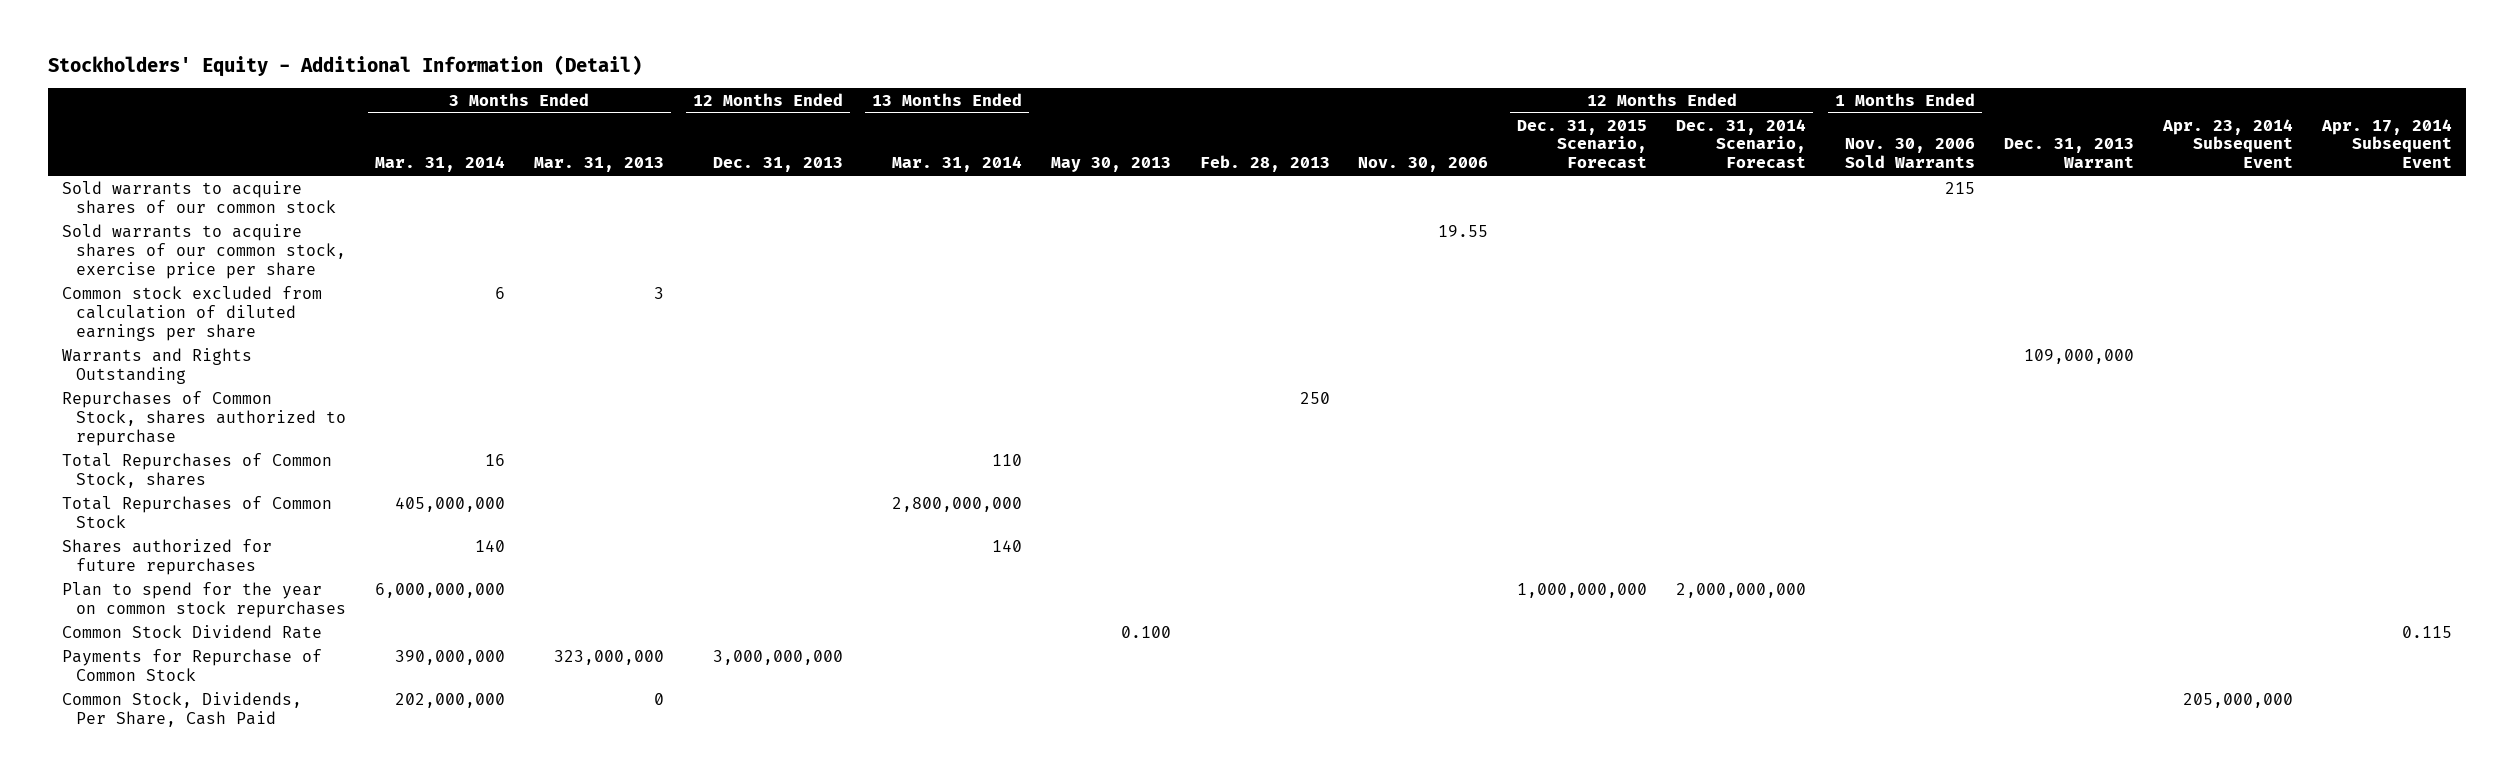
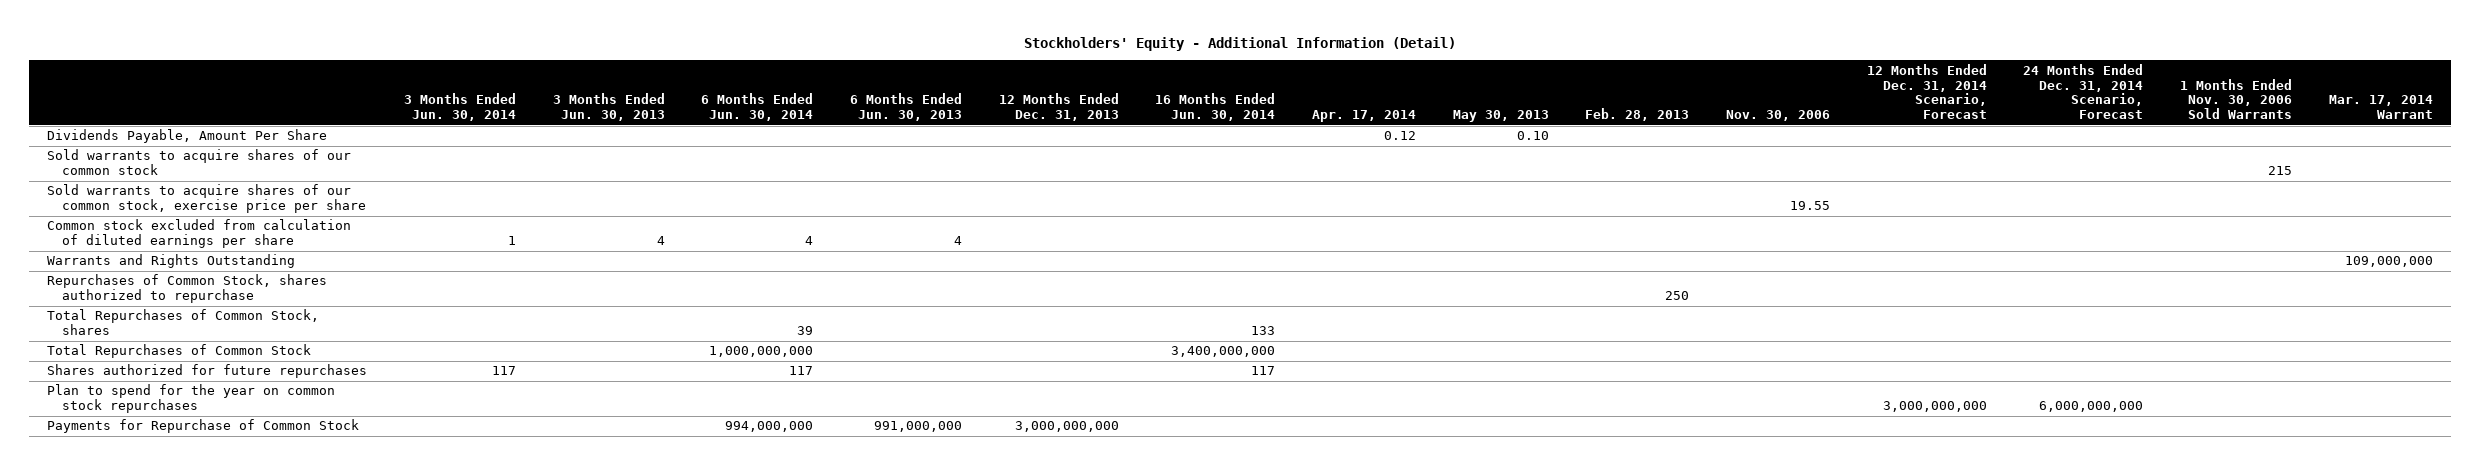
- | 3 Months Ended Mar. 31, 2014 | 3 Months Ended Mar. 31, 2013 | 12 Months Ended Dec. 31, 2013 | 13 Months Ended Mar. 31, 2014 | May 30, 2013 | Feb. 28, 2013 | Nov. 30, 2006 | 12 Months Ended Dec. 31, 2015 Scenario, Forecast | 12 Months Ended Dec. 31, 2014 Scenario, Forecast | 1 Months Ended Nov. 30, 2006 Sold Warrants | Dec. 31, 2013 Warrant | Apr. 23, 2014 Subsequent Event | Apr. 17, 2014 Subsequent Event
+ | 3 Months Ended Jun. 30, 2014 | 3 Months Ended Jun. 30, 2013 | 6 Months Ended Jun. 30, 2014 | 6 Months Ended Jun. 30, 2013 | 12 Months Ended Dec. 31, 2013 | 16 Months Ended Jun. 30, 2014 | Apr. 17, 2014 | May 30, 2013 | Feb. 28, 2013 | Nov. 30, 2006 | 12 Months Ended Dec. 31, 2014 Scenario, Forecast | 24 Months Ended Dec. 31, 2014 Scenario, Forecast | 1 Months Ended Nov. 30, 2006 Sold Warrants | Mar. 17, 2014 Warrant
+ Dividends Payable, Amount Per Share | | | | | | | 0.12 | 0.10 | | | | | |
- Plan to spend for the year on common stock repurchases | 6,000,000,000 | | | | | | | 1,000,000,000 | 2,000,000,000 | | | |
- Common Stock Dividend Rate | | | | | 0.100 | | | | | | | | 0.115
+ Plan to spend for the year on common stock repurchases | | | | | | | | | | | 3,000,000,000 | 6,000,000,000 | |
- Common Stock, Dividends, Per Share, Cash Paid | 202,000,000 | 0 | | | | | | | | | | 205,000,000 |

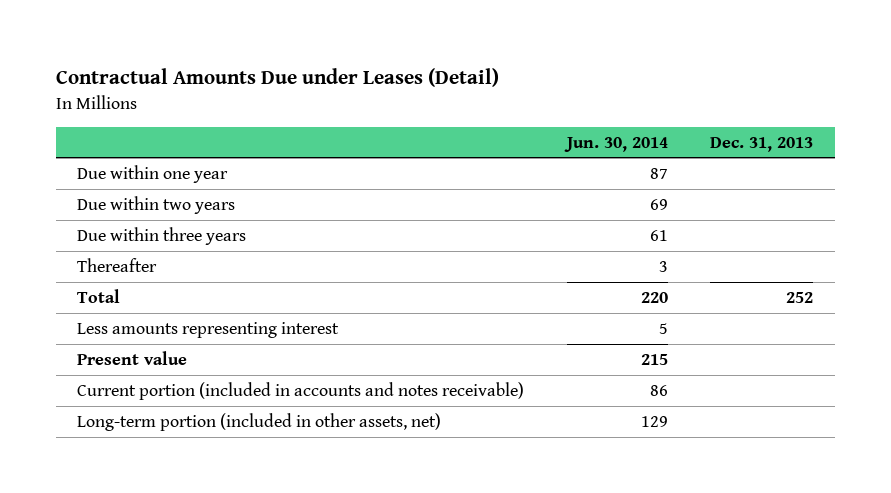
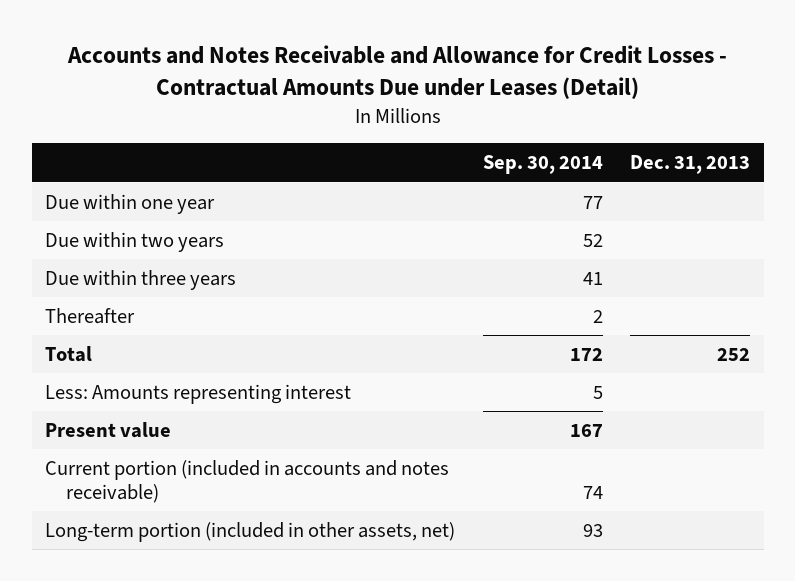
- Contractual Amounts Due under Leases (Detail)
+ Accounts and Notes Receivable and Allowance for Credit Losses - Contractual Amounts Due under Leases (Detail)
- | Jun. 30, 2014 | Dec. 31, 2013
+ | Sep. 30, 2014 | Dec. 31, 2013
- Less amounts representing interest | 5 |
+ Less: Amounts representing interest | 5 |

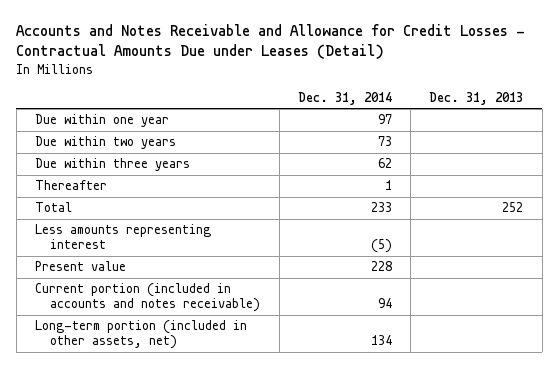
- | Sep. 30, 2014 | Dec. 31, 2013
+ | Dec. 31, 2014 | Dec. 31, 2013
- Less: Amounts representing interest | 5 |
+ Less amounts representing interest | (5) |

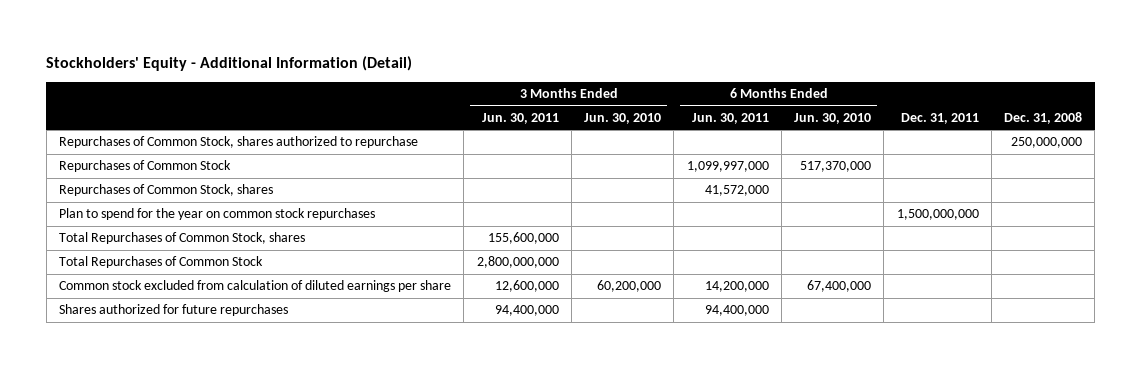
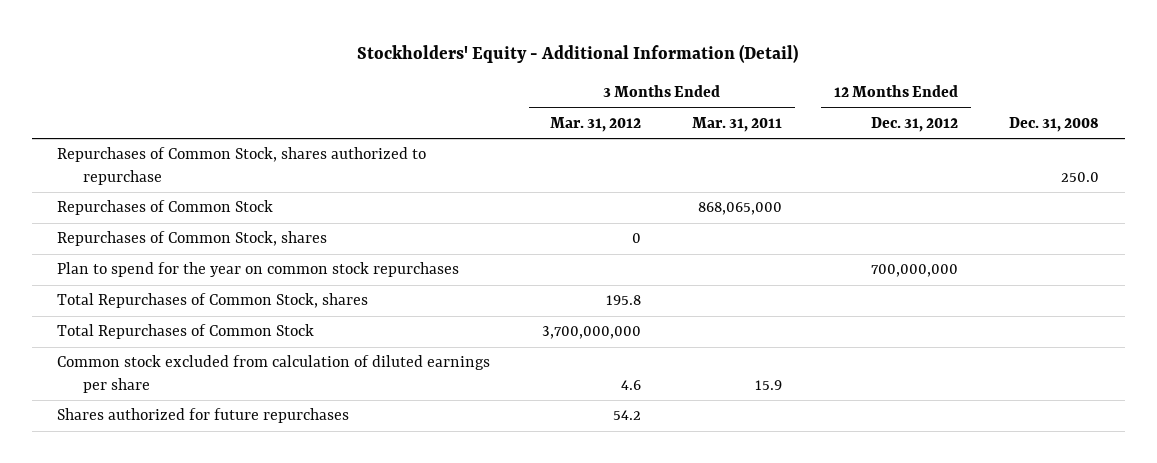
- | 3 Months Ended Jun. 30, 2011 | 3 Months Ended Jun. 30, 2010 | 6 Months Ended Jun. 30, 2011 | 6 Months Ended Jun. 30, 2010 | Dec. 31, 2011 | Dec. 31, 2008
+ | 3 Months Ended Mar. 31, 2012 | 3 Months Ended Mar. 31, 2011 | 12 Months Ended Dec. 31, 2012 | Dec. 31, 2008
- Repurchases of Common Stock, shares authorized to repurchase | | | | | | 250,000,000
+ Repurchases of Common Stock, shares authorized to repurchase | | | | 250.0

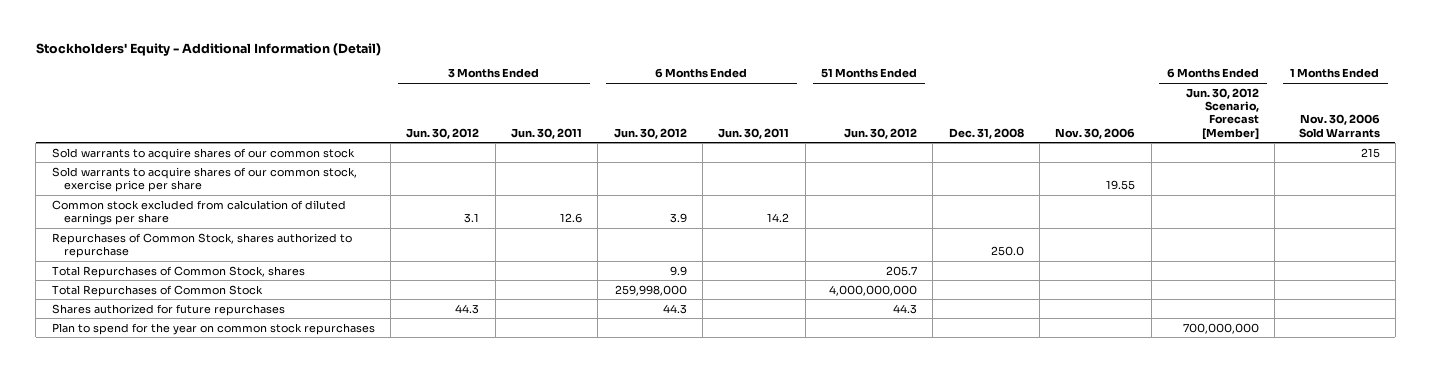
- | 3 Months Ended Mar. 31, 2012 | 3 Months Ended Mar. 31, 2011 | 12 Months Ended Dec. 31, 2012 | Dec. 31, 2008
+ | 3 Months Ended Jun. 30, 2012 | 3 Months Ended Jun. 30, 2011 | 6 Months Ended Jun. 30, 2012 | 6 Months Ended Jun. 30, 2011 | 51 Months Ended Jun. 30, 2012 | Dec. 31, 2008 | Nov. 30, 2006 | 6 Months Ended Jun. 30, 2012 Scenario, Forecast [Member] | 1 Months Ended Nov. 30, 2006 Sold Warrants
+ Sold warrants to acquire shares of our common stock | | | | | | | | | 215
+ Sold warrants to acquire shares of our common stock, exercise price per share | | | | | | | 19.55 | |
moved up: Common stock excluded from calculation of diluted earnings per share | 3.1 | 12.6 | 3.9 | 14.2 | | | | |
- Repurchases of Common Stock | | 868,065,000 | |
- Repurchases of Common Stock, shares | 0 | | |
moved down: Plan to spend for the year on common stock repurchases | | | | | | | | 700,000,000 |

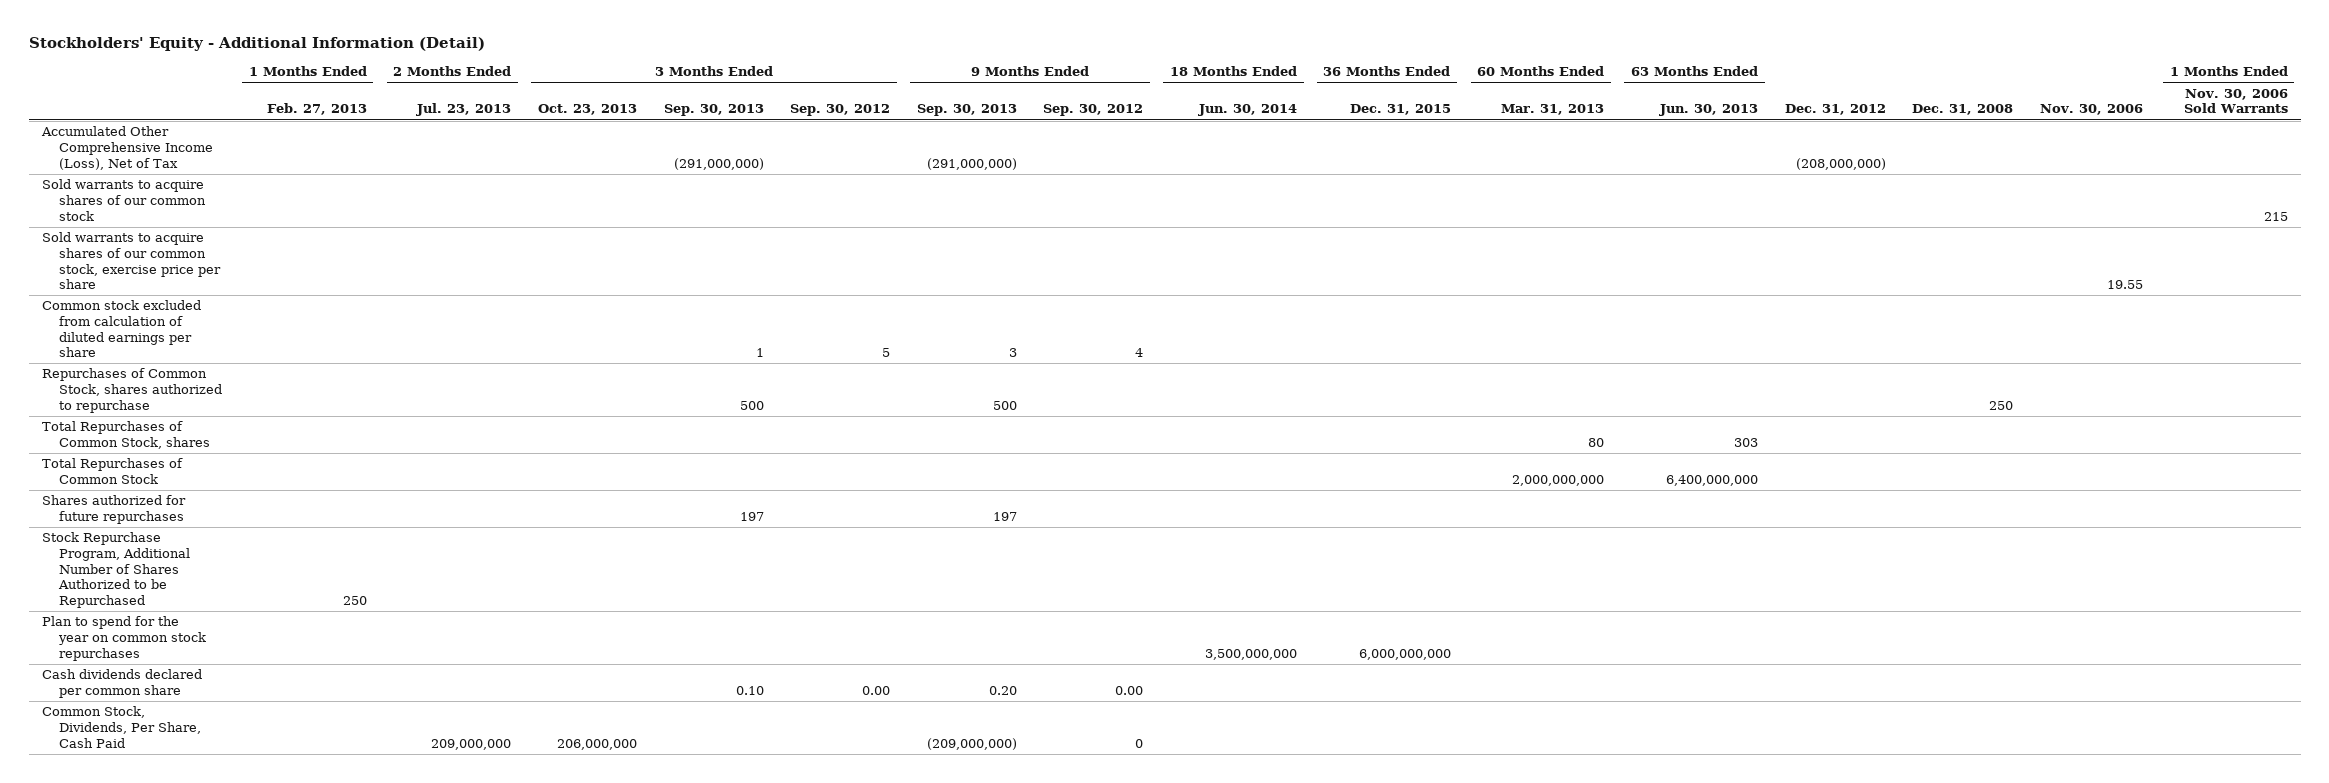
- | 3 Months Ended Jun. 30, 2012 | 3 Months Ended Jun. 30, 2011 | 6 Months Ended Jun. 30, 2012 | 6 Months Ended Jun. 30, 2011 | 51 Months Ended Jun. 30, 2012 | Dec. 31, 2008 | Nov. 30, 2006 | 6 Months Ended Jun. 30, 2012 Scenario, Forecast [Member] | 1 Months Ended Nov. 30, 2006 Sold Warrants
+ | 1 Months Ended Feb. 27, 2013 | 2 Months Ended Jul. 23, 2013 | 3 Months Ended Oct. 23, 2013 | 3 Months Ended Sep. 30, 2013 | 3 Months Ended Sep. 30, 2012 | 9 Months Ended Sep. 30, 2013 | 9 Months Ended Sep. 30, 2012 | 18 Months Ended Jun. 30, 2014 | 36 Months Ended Dec. 31, 2015 | 60 Months Ended Mar. 31, 2013 | 63 Months Ended Jun. 30, 2013 | Dec. 31, 2012 | Dec. 31, 2008 | Nov. 30, 2006 | 1 Months Ended Nov. 30, 2006 Sold Warrants
+ Accumulated Other Comprehensive Income (Loss), Net of Tax | | | | (291,000,000) | | (291,000,000) | | | | | | (208,000,000) | | |
- Repurchases of Common Stock, shares authorized to repurchase | | | | | | 250.0 | | |
+ Repurchases of Common Stock, shares authorized to repurchase | | | | 500 | | 500 | | | | | | | 250 | |
+ Stock Repurchase Program, Additional Number of Shares Authorized to be Repurchased | 250 | | | | | | | | | | | | | |
+ Cash dividends declared per common share | | | | 0.10 | 0.00 | 0.20 | 0.00 | | | | | | | |
+ Common Stock, Dividends, Per Share, Cash Paid | | 209,000,000 | 206,000,000 | | | (209,000,000) | 0 | | | | | | | |

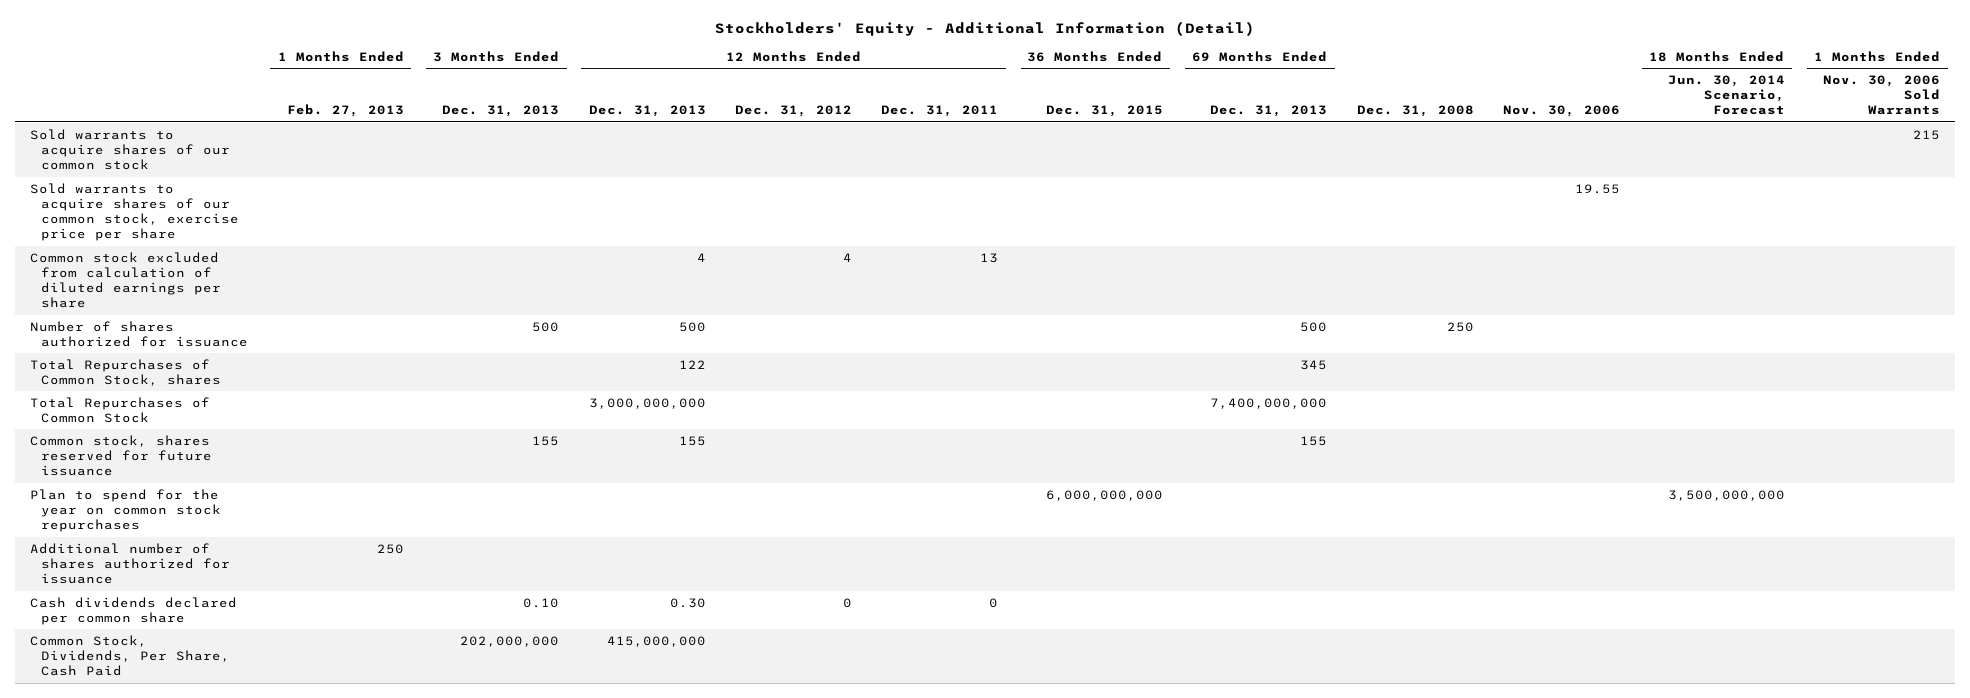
- | 1 Months Ended Feb. 27, 2013 | 2 Months Ended Jul. 23, 2013 | 3 Months Ended Oct. 23, 2013 | 3 Months Ended Sep. 30, 2013 | 3 Months Ended Sep. 30, 2012 | 9 Months Ended Sep. 30, 2013 | 9 Months Ended Sep. 30, 2012 | 18 Months Ended Jun. 30, 2014 | 36 Months Ended Dec. 31, 2015 | 60 Months Ended Mar. 31, 2013 | 63 Months Ended Jun. 30, 2013 | Dec. 31, 2012 | Dec. 31, 2008 | Nov. 30, 2006 | 1 Months Ended Nov. 30, 2006 Sold Warrants
+ | 1 Months Ended Feb. 27, 2013 | 3 Months Ended Dec. 31, 2013 | 12 Months Ended Dec. 31, 2013 | 12 Months Ended Dec. 31, 2012 | 12 Months Ended Dec. 31, 2011 | 36 Months Ended Dec. 31, 2015 | 69 Months Ended Dec. 31, 2013 | Dec. 31, 2008 | Nov. 30, 2006 | 18 Months Ended Jun. 30, 2014 Scenario, Forecast | 1 Months Ended Nov. 30, 2006 Sold Warrants
- Accumulated Other Comprehensive Income (Loss), Net of Tax | | | | (291,000,000) | | (291,000,000) | | | | | | (208,000,000) | | |
- Repurchases of Common Stock, shares authorized to repurchase | | | | 500 | | 500 | | | | | | | 250 | |
+ Number of shares authorized for issuance | | 500 | 500 | | | | 500 | 250 | | |
- Shares authorized for future repurchases | | | | 197 | | 197 | | | | | | | | |
- Stock Repurchase Program, Additional Number of Shares Authorized to be Repurchased | 250 | | | | | | | | | | | | | |
+ Common stock, shares reserved for future issuance | | 155 | 155 | | | | 155 | | | |
+ Additional number of shares authorized for issuance | 250 | | | | | | | | | |

